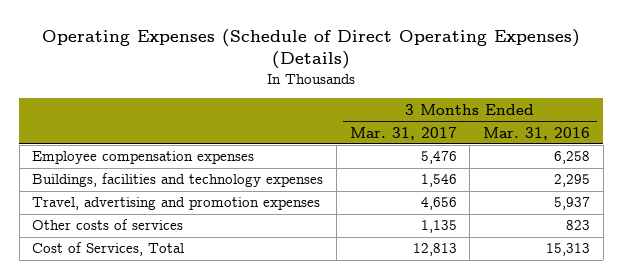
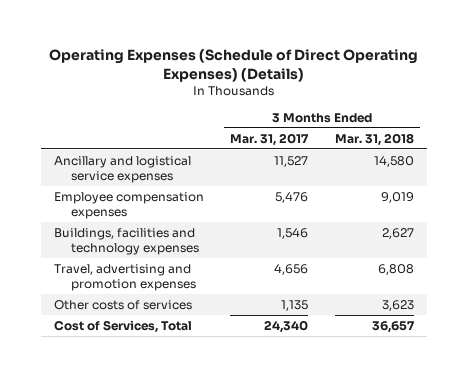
- | 3 Months Ended Mar. 31, 2017 | 3 Months Ended Mar. 31, 2016
+ | 3 Months Ended Mar. 31, 2017 | 3 Months Ended Mar. 31, 2018
+ Ancillary and logistical service expenses | 11,527 | 14,580
- Cost of Services, Total | 12,813 | 15,313
+ Cost of Services, Total | 24,340 | 36,657

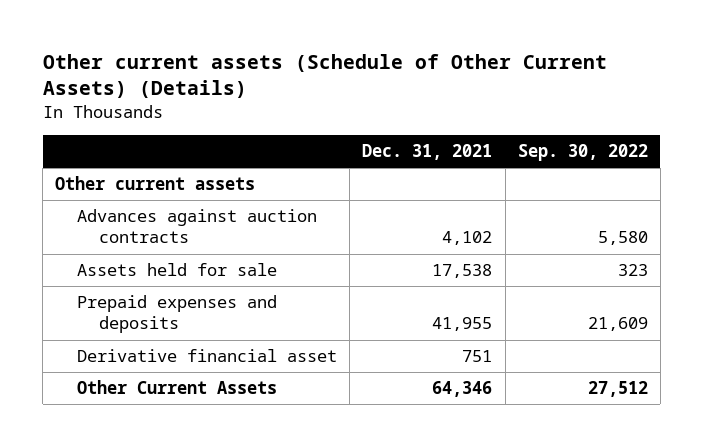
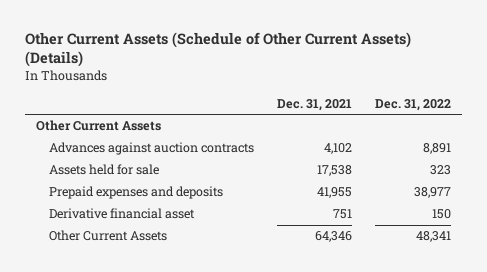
- Other current assets (Schedule of Other Current Assets) (Details)
+ Other Current Assets (Schedule of Other Current Assets) (Details)
- | Dec. 31, 2021 | Sep. 30, 2022
+ | Dec. 31, 2021 | Dec. 31, 2022
- Other current assets
+ Other Current Assets

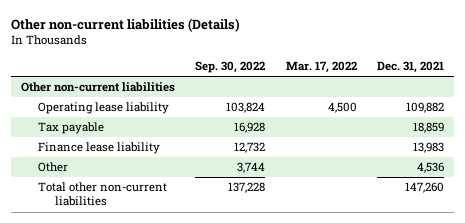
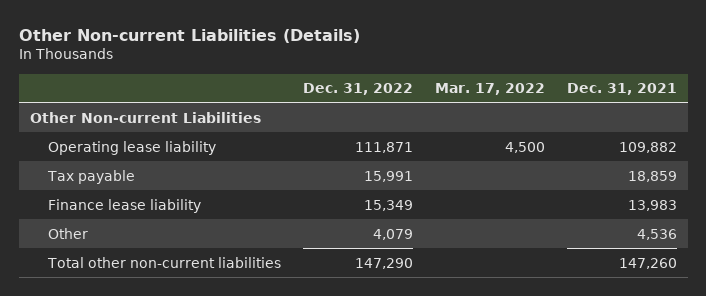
- Other non-current liabilities (Details)
+ Other Non-current Liabilities (Details)
- | Sep. 30, 2022 | Mar. 17, 2022 | Dec. 31, 2021
+ | Dec. 31, 2022 | Mar. 17, 2022 | Dec. 31, 2021
- Other non-current liabilities
+ Other Non-current Liabilities

